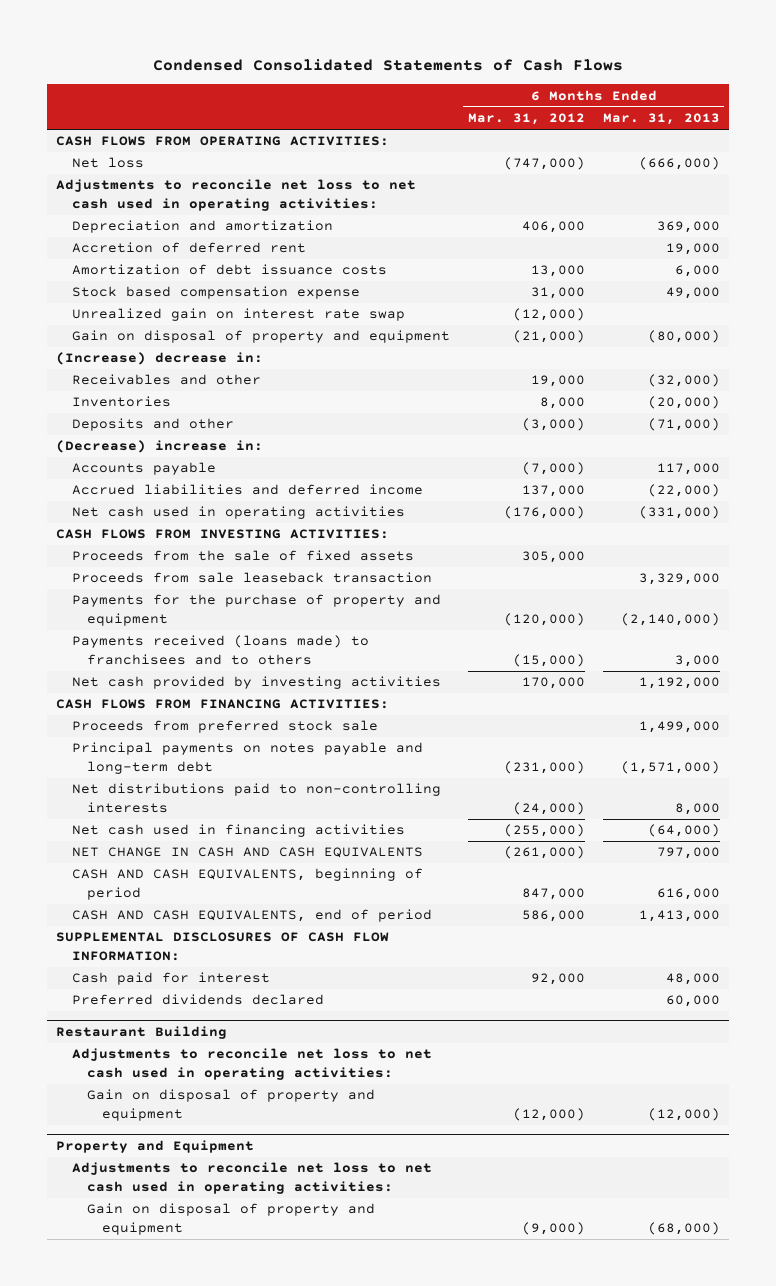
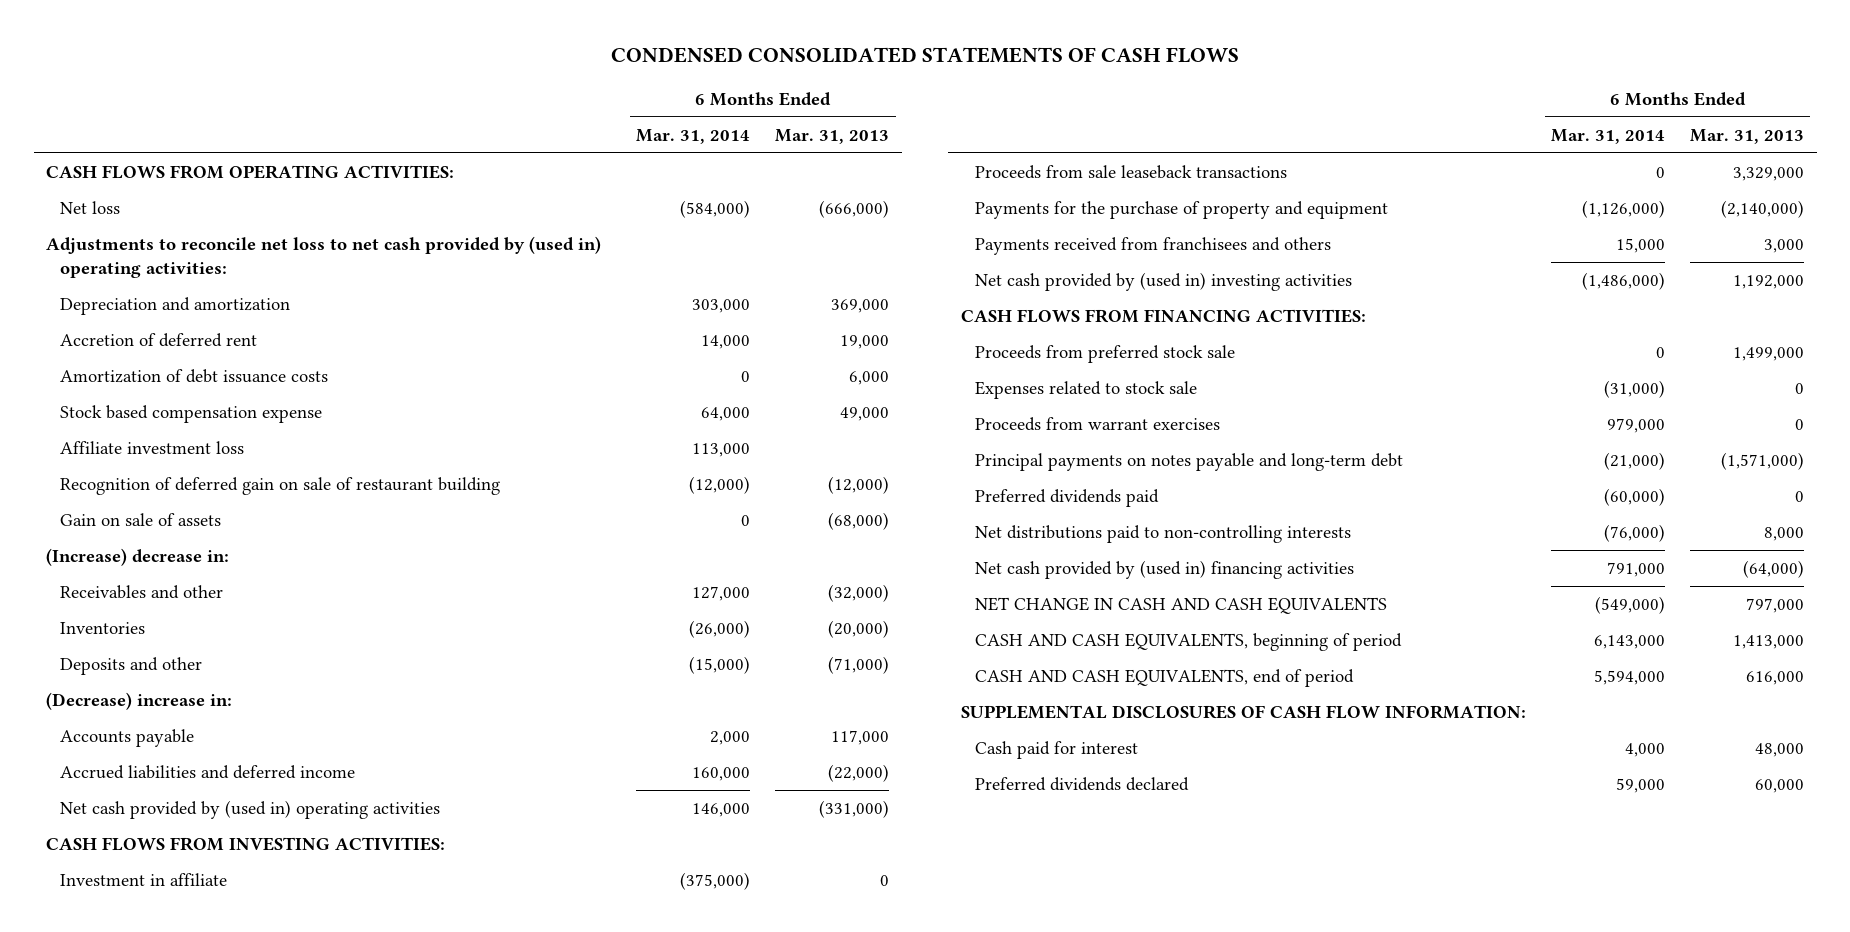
- Condensed Consolidated Statements of Cash Flows
+ CONDENSED CONSOLIDATED STATEMENTS OF CASH FLOWS
- | 6 Months Ended Mar. 31, 2012 | 6 Months Ended Mar. 31, 2013
+ | 6 Months Ended Mar. 31, 2014 | 6 Months Ended Mar. 31, 2013
- Adjustments to reconcile net loss to net cash used in operating activities:
+ Adjustments to reconcile net loss to net cash provided by (used in) operating activities:
- Unrealized gain on interest rate swap | (12,000) |
- Gain on disposal of property and equipment | (21,000) | (80,000)
+ Affiliate investment loss | 113,000 |
+ Recognition of deferred gain on sale of restaurant building | (12,000) | (12,000)
+ Gain on sale of assets | 0 | (68,000)
- Net cash used in operating activities | (176,000) | (331,000)
+ Net cash provided by (used in) operating activities | 146,000 | (331,000)
- Proceeds from the sale of fixed assets | 305,000 |
- Proceeds from sale leaseback transaction | | 3,329,000
+ Investment in affiliate | (375,000) | 0
+ Proceeds from sale leaseback transactions | 0 | 3,329,000
- Payments received (loans made) to franchisees and to others | (15,000) | 3,000
- Net cash provided by investing activities | 170,000 | 1,192,000
+ Payments received from franchisees and others | 15,000 | 3,000
+ Net cash provided by (used in) investing activities | (1,486,000) | 1,192,000
+ Expenses related to stock sale | (31,000) | 0
+ Proceeds from warrant exercises | 979,000 | 0
+ Preferred dividends paid | (60,000) | 0
- Net cash used in financing activities | (255,000) | (64,000)
+ Net cash provided by (used in) financing activities | 791,000 | (64,000)
- CASH AND CASH EQUIVALENTS, beginning of period | 847,000 | 616,000
- CASH AND CASH EQUIVALENTS, end of period | 586,000 | 1,413,000
+ CASH AND CASH EQUIVALENTS, beginning of period | 6,143,000 | 1,413,000
+ CASH AND CASH EQUIVALENTS, end of period | 5,594,000 | 616,000
- Restaurant Building
- Adjustments to reconcile net loss to net cash used in operating activities:
- Gain on disposal of property and equipment | (12,000) | (12,000)
- Property and Equipment
- Adjustments to reconcile net loss to net cash used in operating activities:
- Gain on disposal of property and equipment | (9,000) | (68,000)

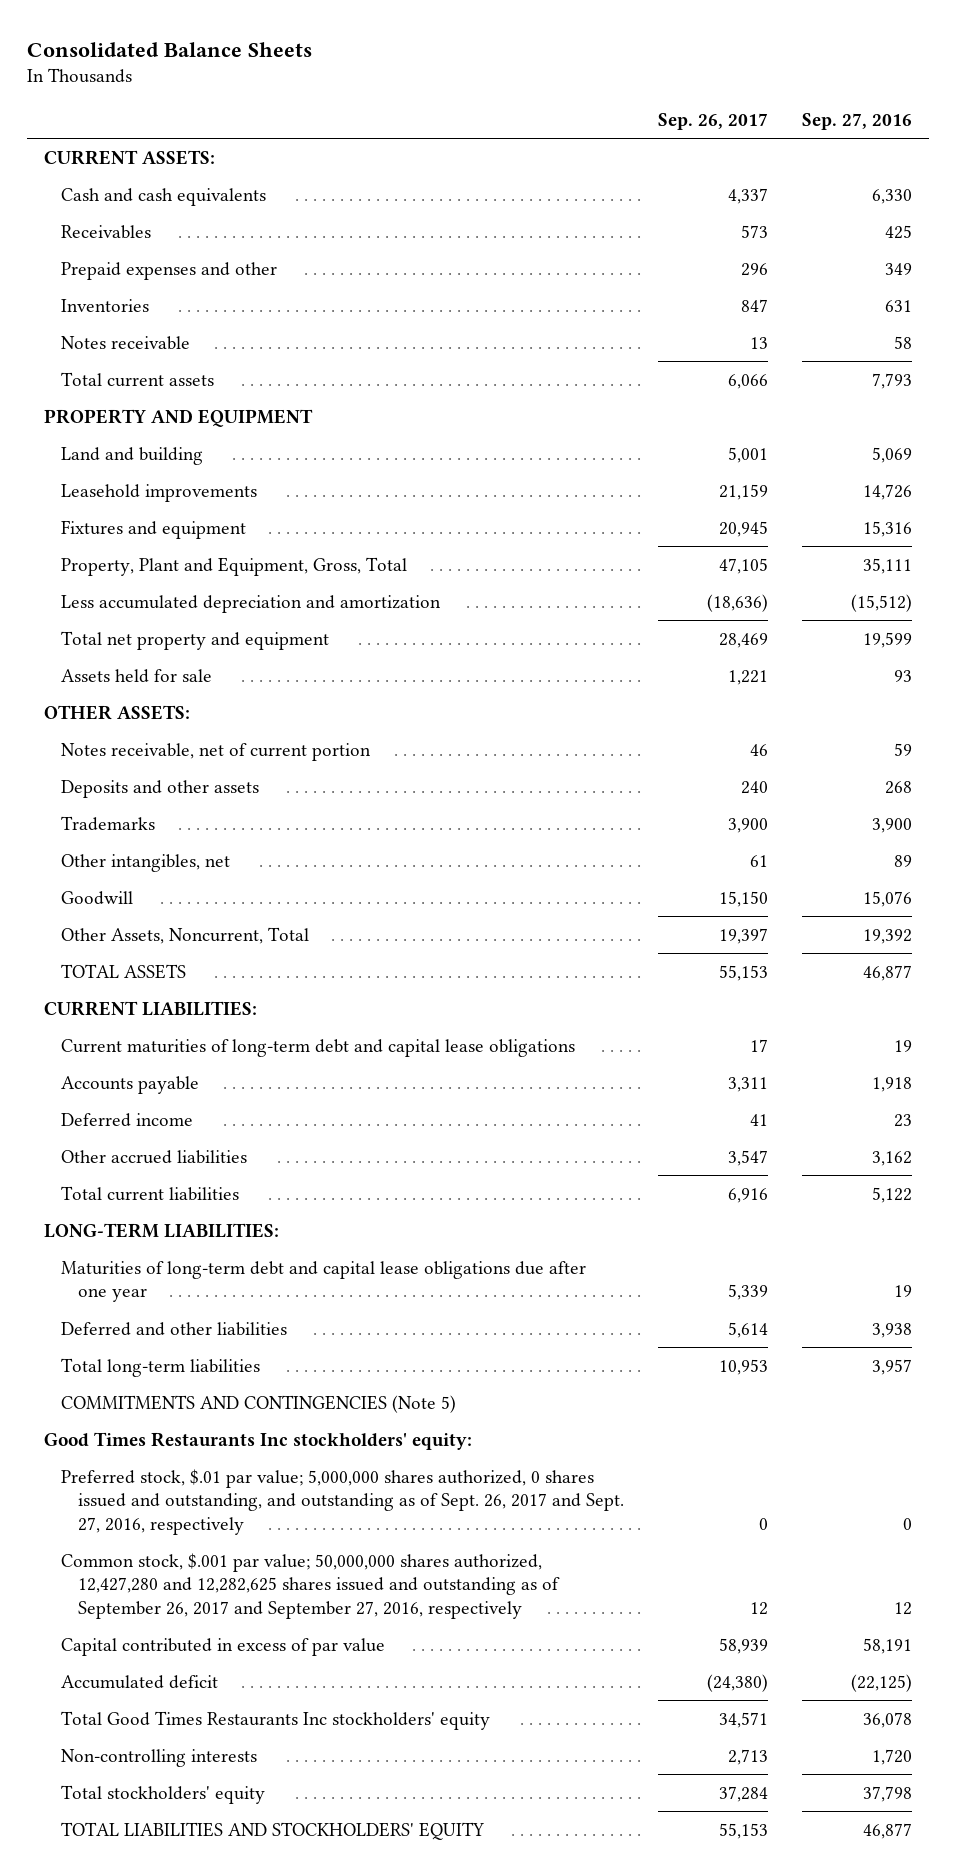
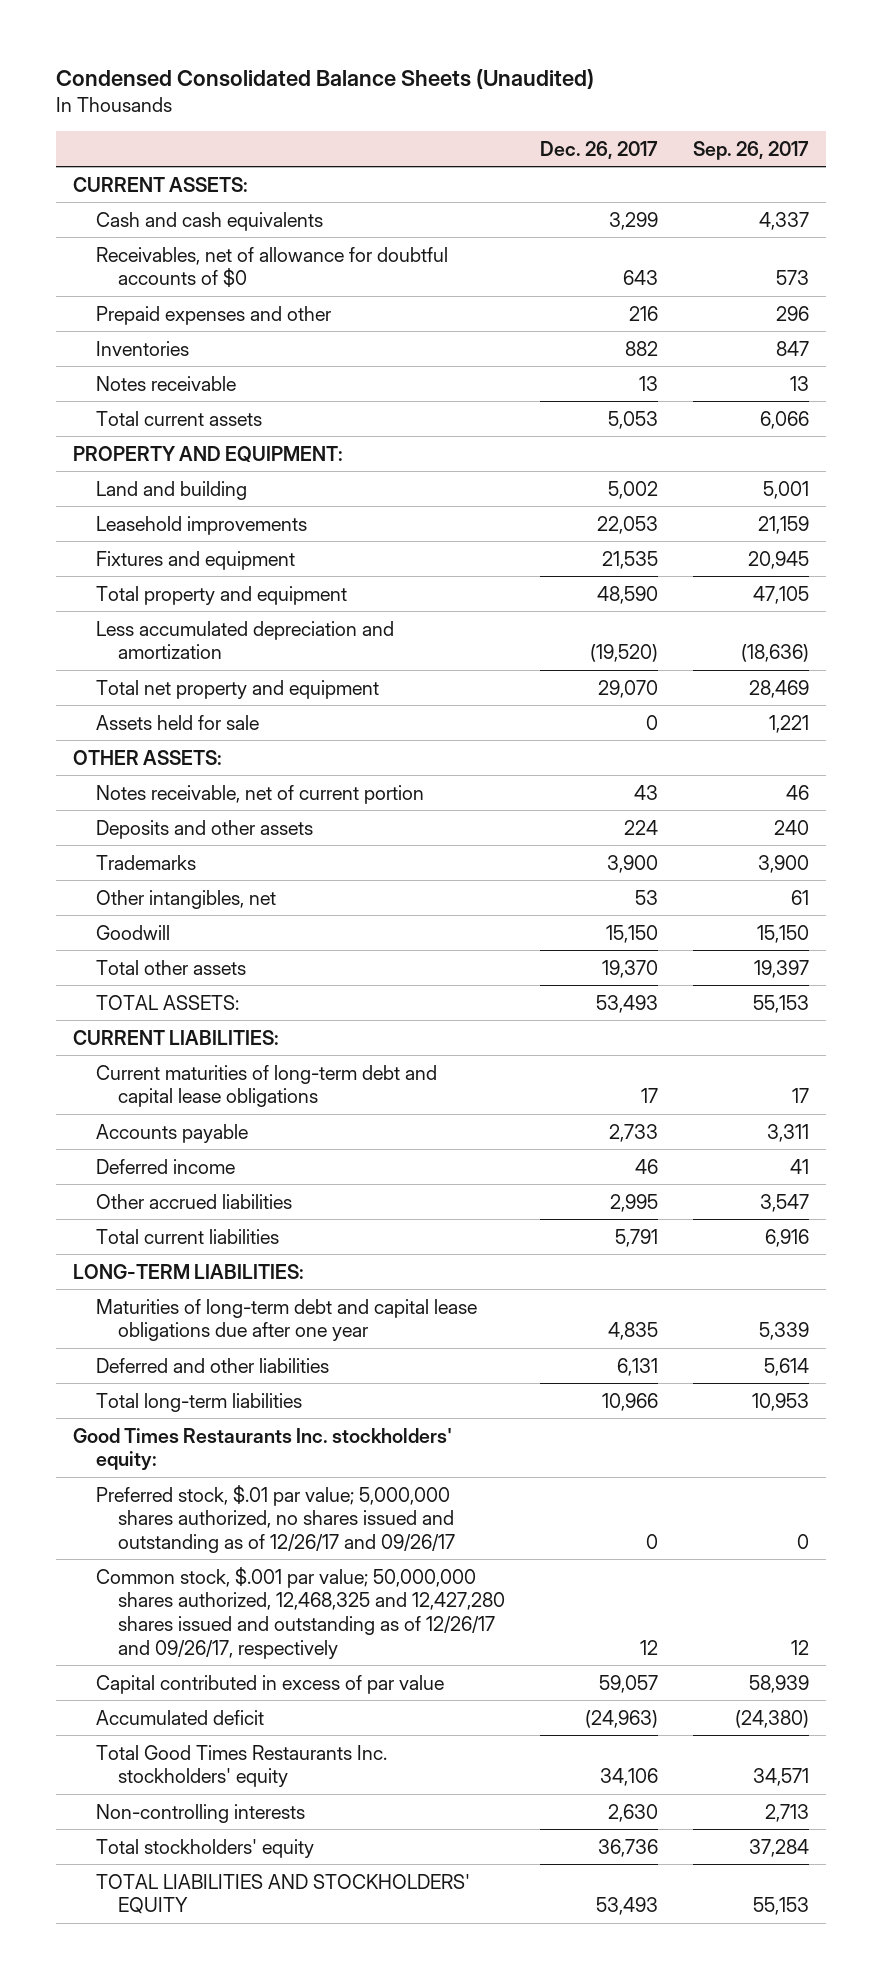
- Consolidated Balance Sheets
+ Condensed Consolidated Balance Sheets (Unaudited)
- | Sep. 26, 2017 | Sep. 27, 2016
+ | Dec. 26, 2017 | Sep. 26, 2017
- Receivables | 573 | 425
+ Receivables, net of allowance for doubtful accounts of $0 | 643 | 573
- PROPERTY AND EQUIPMENT
+ PROPERTY AND EQUIPMENT:
- Property, Plant and Equipment, Gross, Total | 47,105 | 35,111
+ Total property and equipment | 48,590 | 47,105
- Other Assets, Noncurrent, Total | 19,397 | 19,392
- TOTAL ASSETS | 55,153 | 46,877
+ Total other assets | 19,370 | 19,397
+ TOTAL ASSETS: | 53,493 | 55,153
- COMMITMENTS AND CONTINGENCIES (Note 5)
- Good Times Restaurants Inc stockholders' equity:
- Preferred stock, $.01 par value; 5,000,000 shares authorized, 0 shares issued and outstanding, and outstanding as of Sept. 26, 2017 and Sept. 27, 2016, respectively | 0 | 0
- Common stock, $.001 par value; 50,000,000 shares authorized, 12,427,280 and 12,282,625 shares issued and outstanding as of September 26, 2017 and September 27, 2016, respectively | 12 | 12
+ Good Times Restaurants Inc. stockholders' equity:
+ Preferred stock, $.01 par value; 5,000,000 shares authorized, no shares issued and outstanding as of 12/26/17 and 09/26/17 | 0 | 0
+ Common stock, $.001 par value; 50,000,000 shares authorized, 12,468,325 and 12,427,280 shares issued and outstanding as of 12/26/17 and 09/26/17, respectively | 12 | 12
- Total Good Times Restaurants Inc stockholders' equity | 34,571 | 36,078
+ Total Good Times Restaurants Inc. stockholders' equity | 34,106 | 34,571

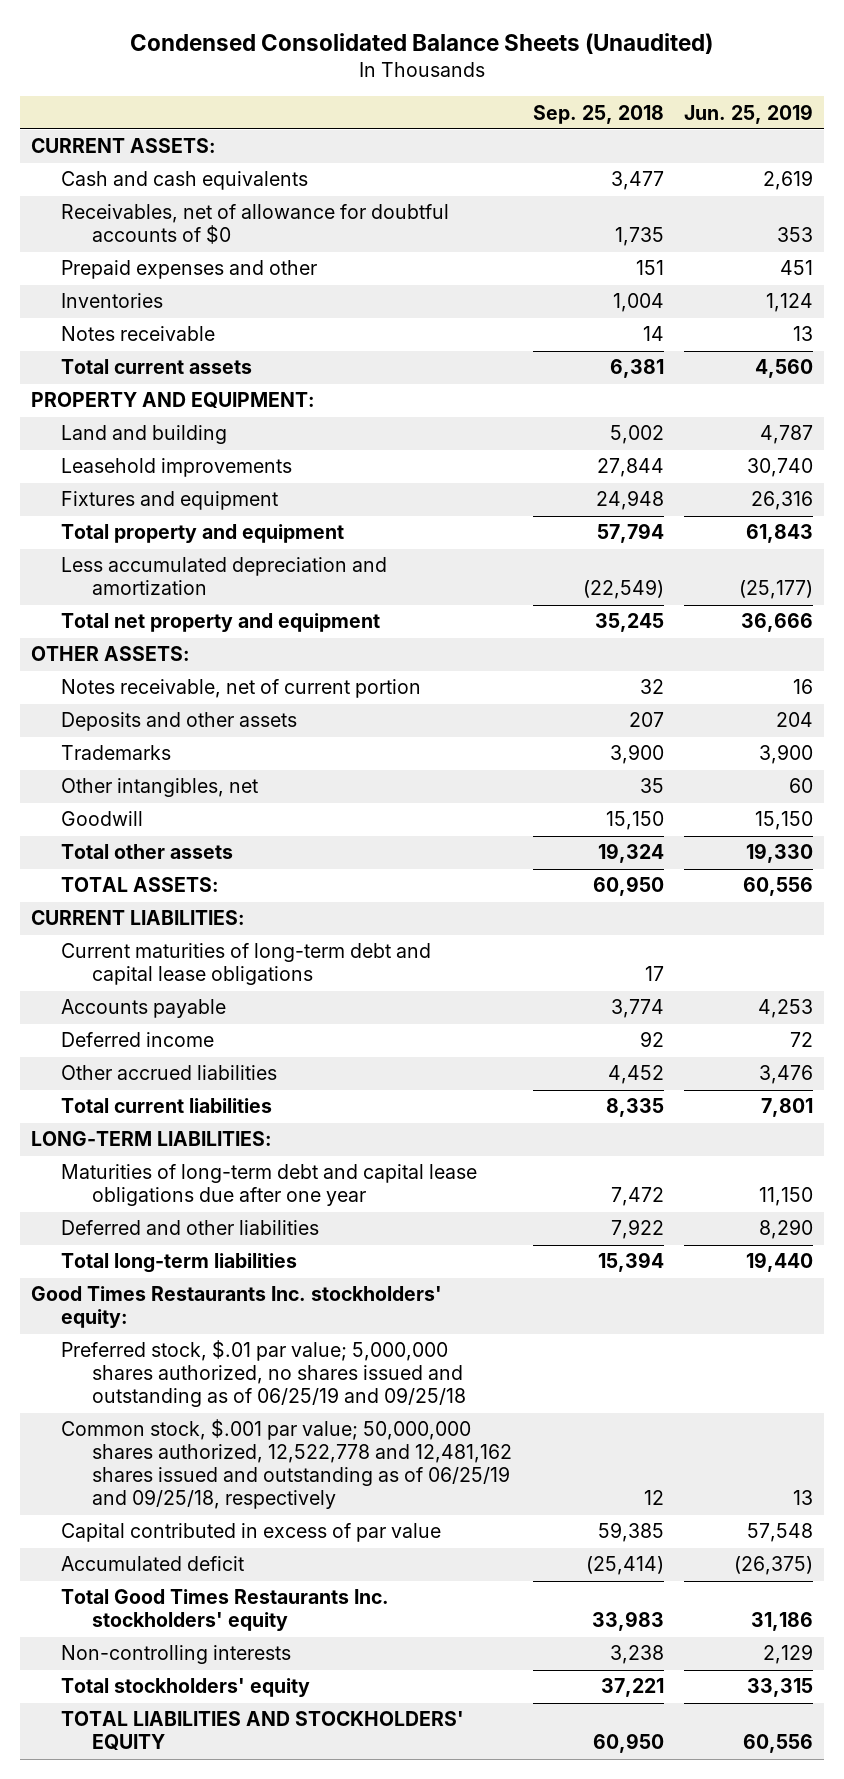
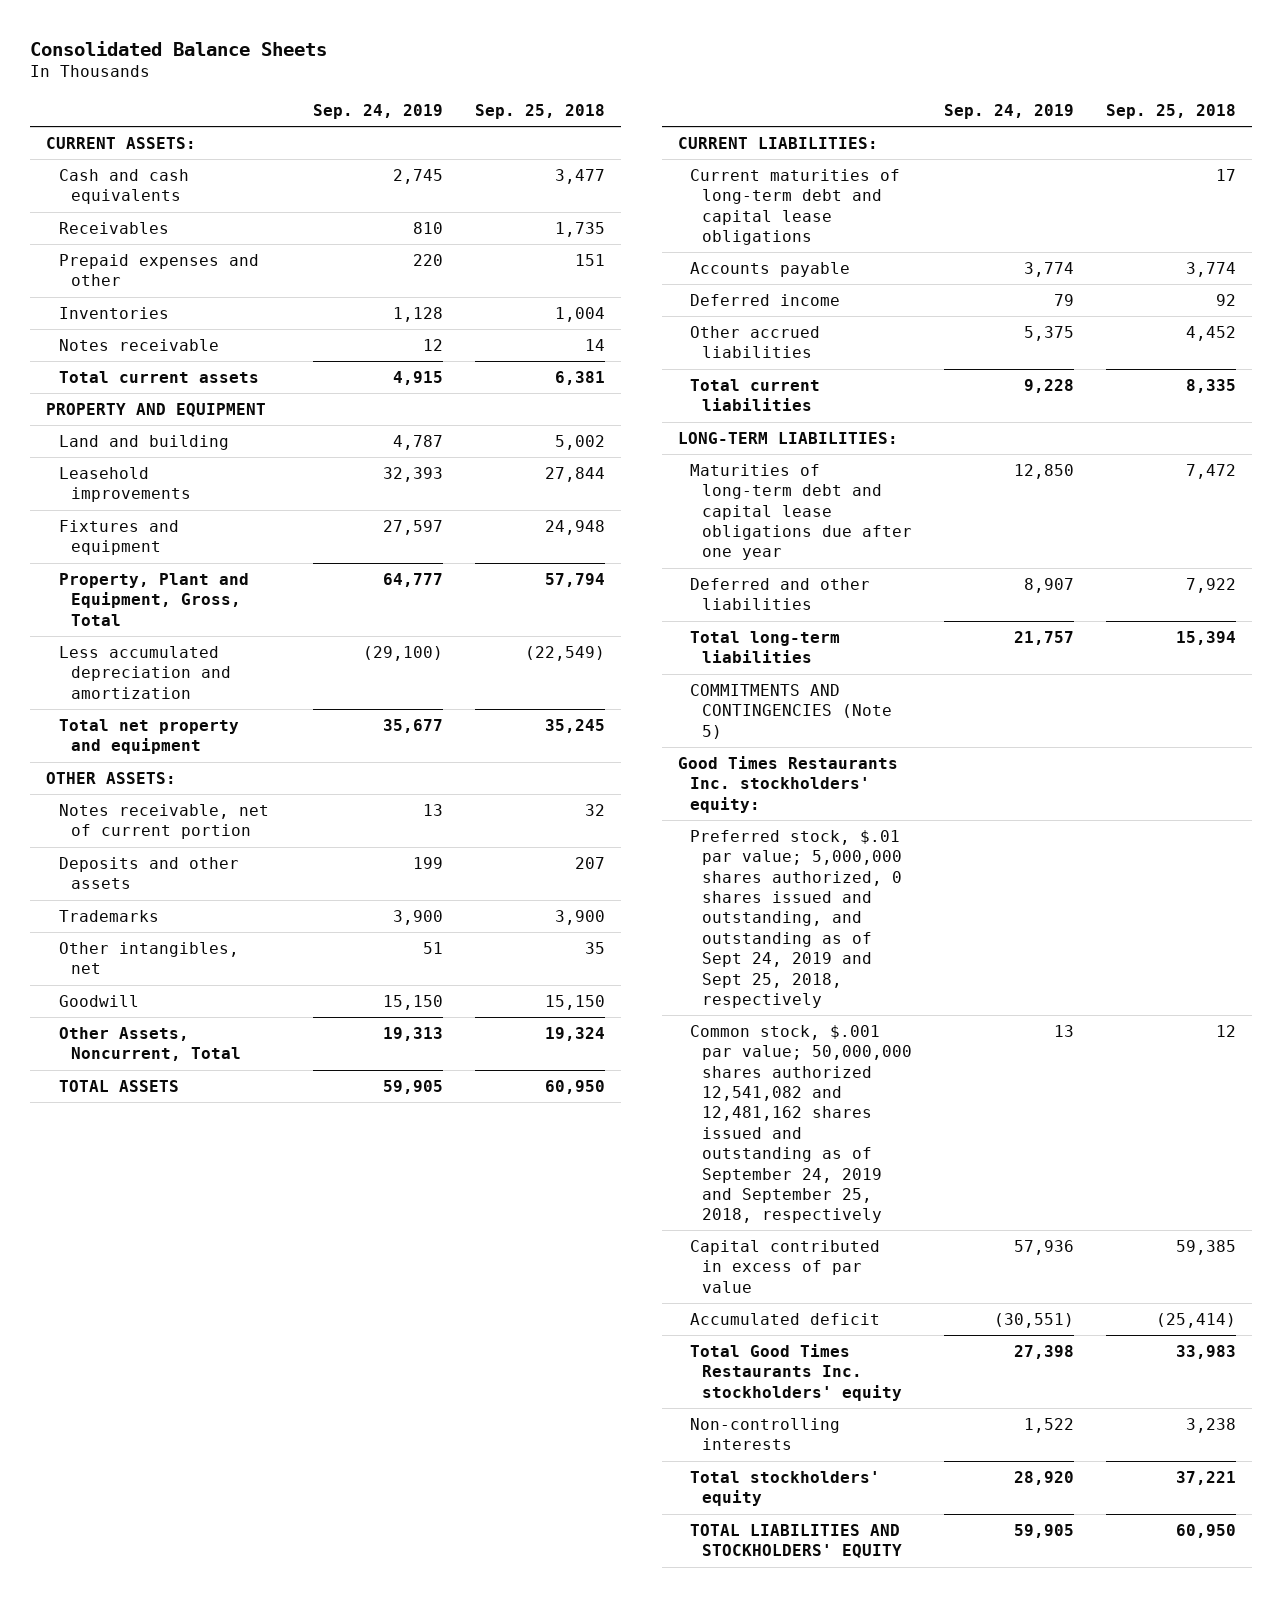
- Condensed Consolidated Balance Sheets (Unaudited)
+ Consolidated Balance Sheets
- | Sep. 25, 2018 | Jun. 25, 2019
+ | Sep. 24, 2019 | Sep. 25, 2018
- Receivables, net of allowance for doubtful accounts of $0 | 1,735 | 353
+ Receivables | 810 | 1,735
- PROPERTY AND EQUIPMENT:
+ PROPERTY AND EQUIPMENT
- Total property and equipment | 57,794 | 61,843
+ Property, Plant and Equipment, Gross, Total | 64,777 | 57,794
- Total other assets | 19,324 | 19,330
- TOTAL ASSETS: | 60,950 | 60,556
+ Other Assets, Noncurrent, Total | 19,313 | 19,324
+ TOTAL ASSETS | 59,905 | 60,950
+ COMMITMENTS AND CONTINGENCIES (Note 5)
- Preferred stock, $.01 par value; 5,000,000 shares authorized, no shares issued and outstanding as of 06/25/19 and 09/25/18
- Common stock, $.001 par value; 50,000,000 shares authorized, 12,522,778 and 12,481,162 shares issued and outstanding as of 06/25/19 and 09/25/18, respectively | 12 | 13
+ Preferred stock, $.01 par value; 5,000,000 shares authorized, 0 shares issued and outstanding, and outstanding as of Sept 24, 2019 and Sept 25, 2018, respectively
+ Common stock, $.001 par value; 50,000,000 shares authorized 12,541,082 and 12,481,162 shares issued and outstanding as of September 24, 2019 and September 25, 2018, respectively | 13 | 12

